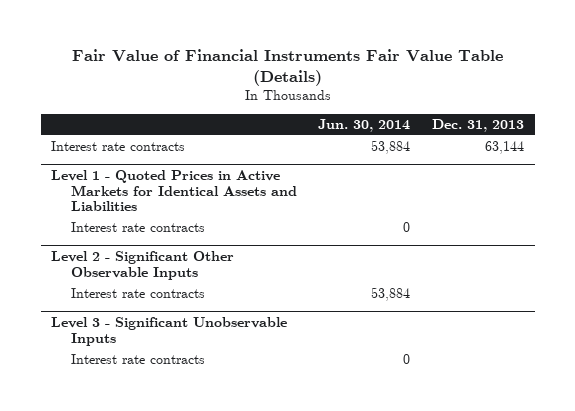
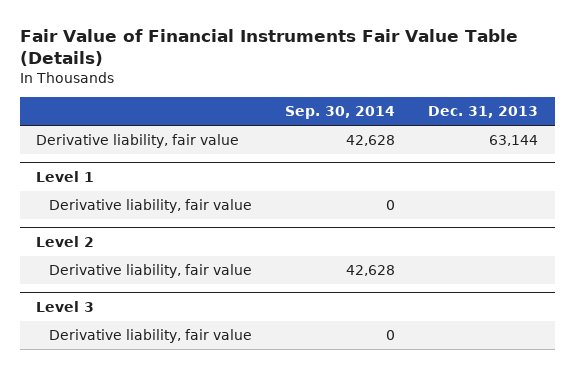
- | Jun. 30, 2014 | Dec. 31, 2013
+ | Sep. 30, 2014 | Dec. 31, 2013
- Interest rate contracts | 53,884 | 63,144
- Level 1 - Quoted Prices in Active Markets for Identical Assets and Liabilities
- Interest rate contracts | 0 |
- Level 2 - Significant Other Observable Inputs
- Interest rate contracts | 53,884 |
- Level 3 - Significant Unobservable Inputs
- Interest rate contracts | 0 |
+ Derivative liability, fair value | 42,628 | 63,144
+ Level 1
+ Derivative liability, fair value | 0 |
+ Level 2
+ Derivative liability, fair value | 42,628 |
+ Level 3
+ Derivative liability, fair value | 0 |

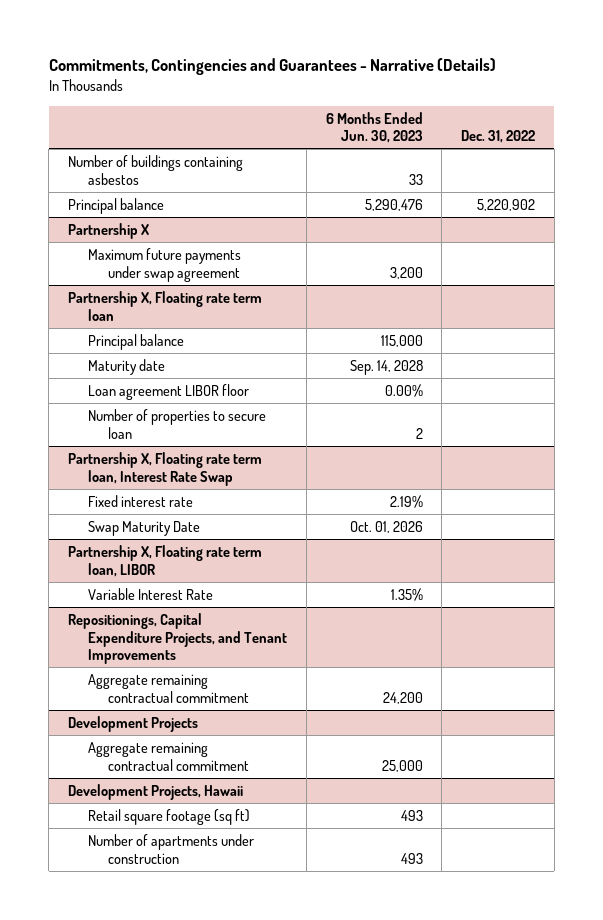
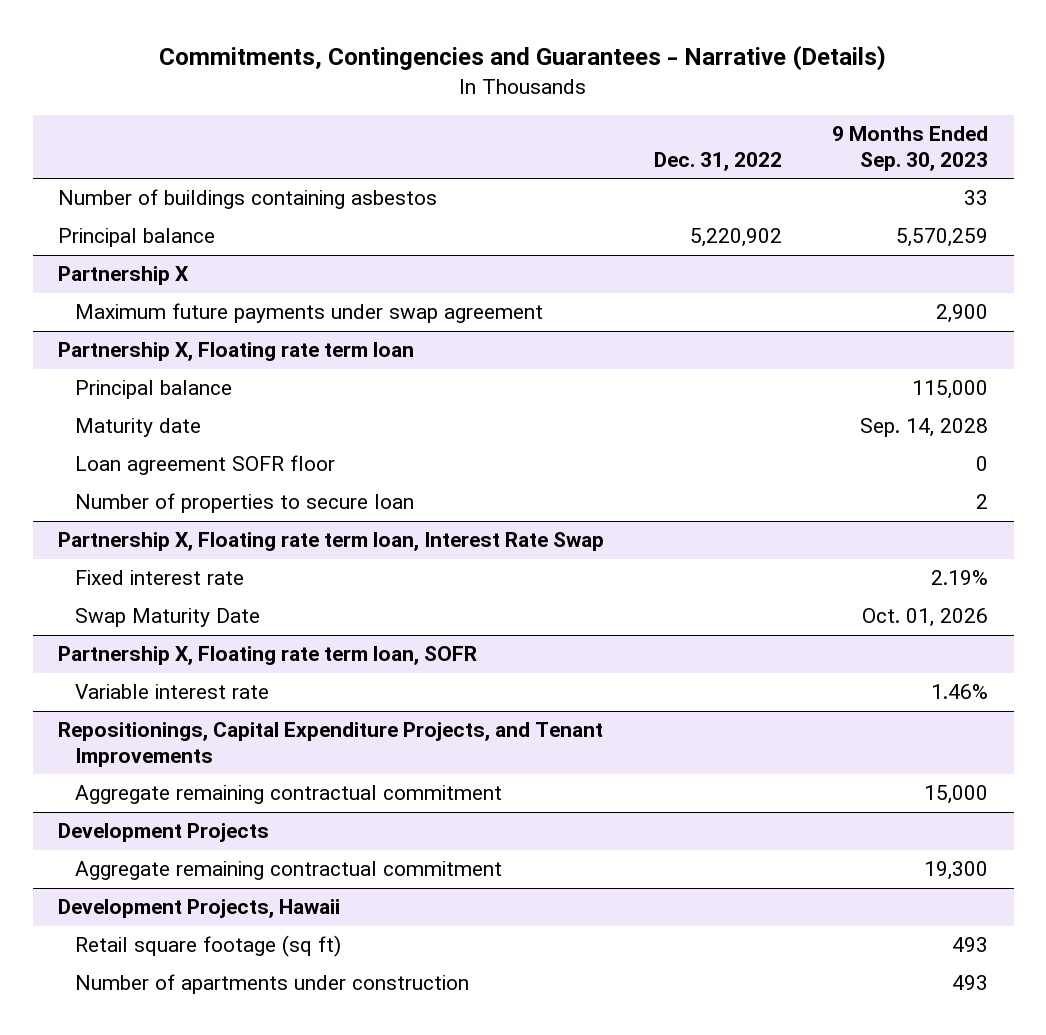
- | 6 Months Ended Jun. 30, 2023 | Dec. 31, 2022
+ | Dec. 31, 2022 | 9 Months Ended Sep. 30, 2023
@ Partnership X, Floating rate term loan
- Loan agreement LIBOR floor | 0.00% |
+ Loan agreement SOFR floor | | 0
- Partnership X, Floating rate term loan, LIBOR
- Variable Interest Rate | 1.35% |
+ Partnership X, Floating rate term loan, SOFR
+ Variable interest rate | | 1.46%

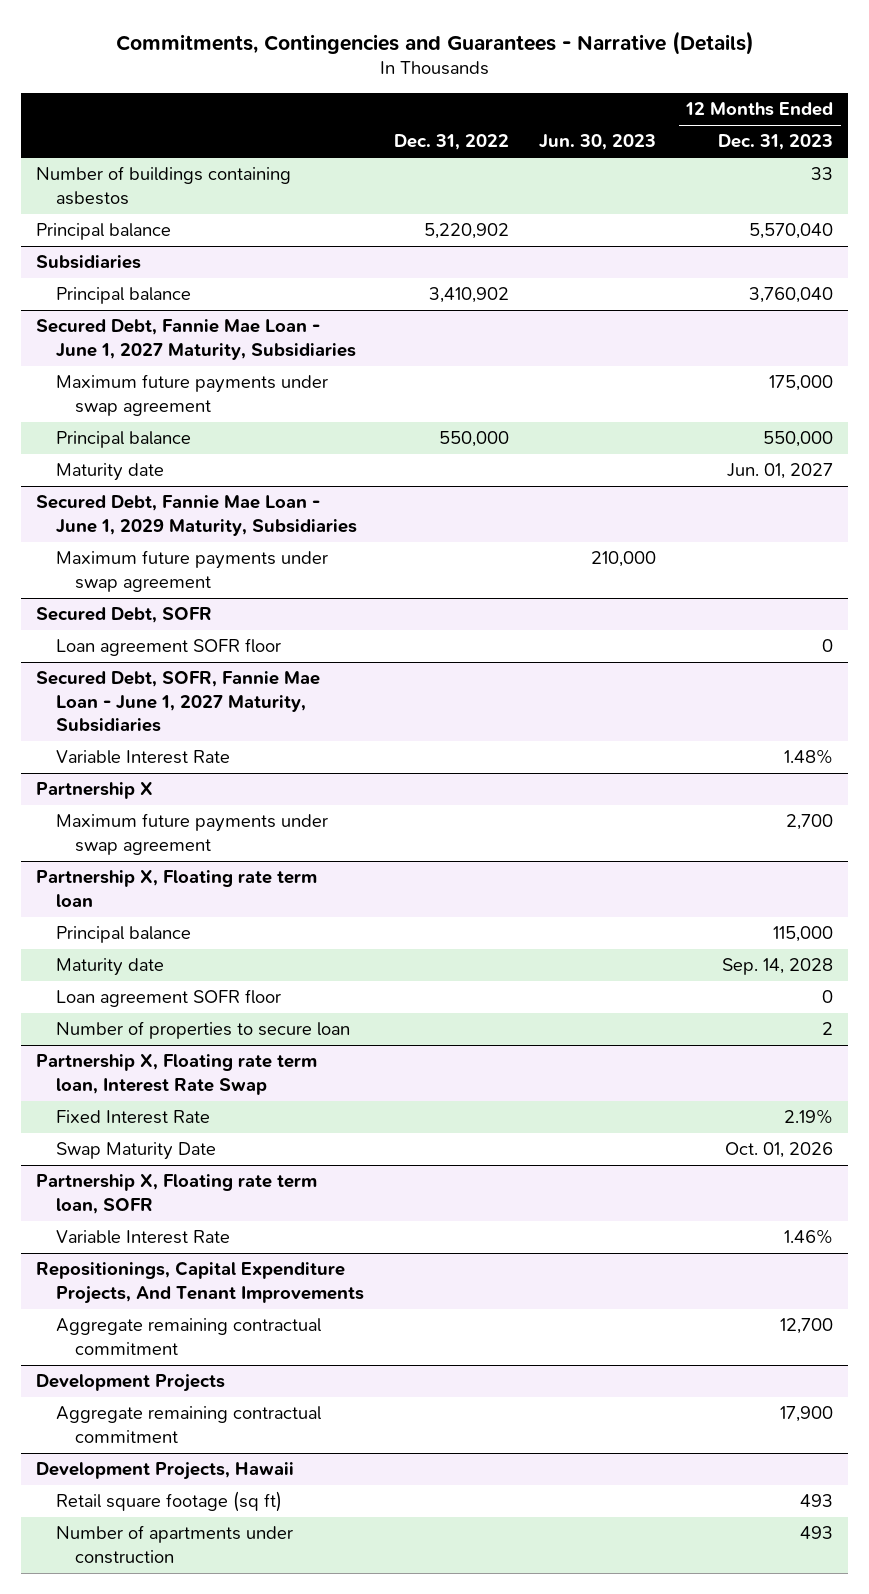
- | Dec. 31, 2022 | 9 Months Ended Sep. 30, 2023
+ | Dec. 31, 2022 | Jun. 30, 2023 | 12 Months Ended Dec. 31, 2023
+ Subsidiaries
+ Principal balance | 3,410,902 | | 3,760,040
+ Secured Debt, Fannie Mae Loan - June 1, 2027 Maturity, Subsidiaries
+ Maximum future payments under swap agreement | | | 175,000
+ Principal balance | 550,000 | | 550,000
+ Maturity date | | | Jun. 01, 2027
+ Secured Debt, Fannie Mae Loan - June 1, 2029 Maturity, Subsidiaries
+ Maximum future payments under swap agreement | | 210,000 |
+ Secured Debt, SOFR
+ Loan agreement SOFR floor | | | 0
+ Secured Debt, SOFR, Fannie Mae Loan - June 1, 2027 Maturity, Subsidiaries
+ Variable Interest Rate | | | 1.48%
@ Partnership X, Floating rate term loan, Interest Rate Swap
- Fixed interest rate | | 2.19%
+ Fixed Interest Rate | | | 2.19%
@ Partnership X, Floating rate term loan, SOFR
- Variable interest rate | | 1.46%
- Repositionings, Capital Expenditure Projects, and Tenant Improvements
@ Partnership X, Floating rate term loan, SOFR
+ Variable Interest Rate | | | 1.46%
+ Repositionings, Capital Expenditure Projects, And Tenant Improvements

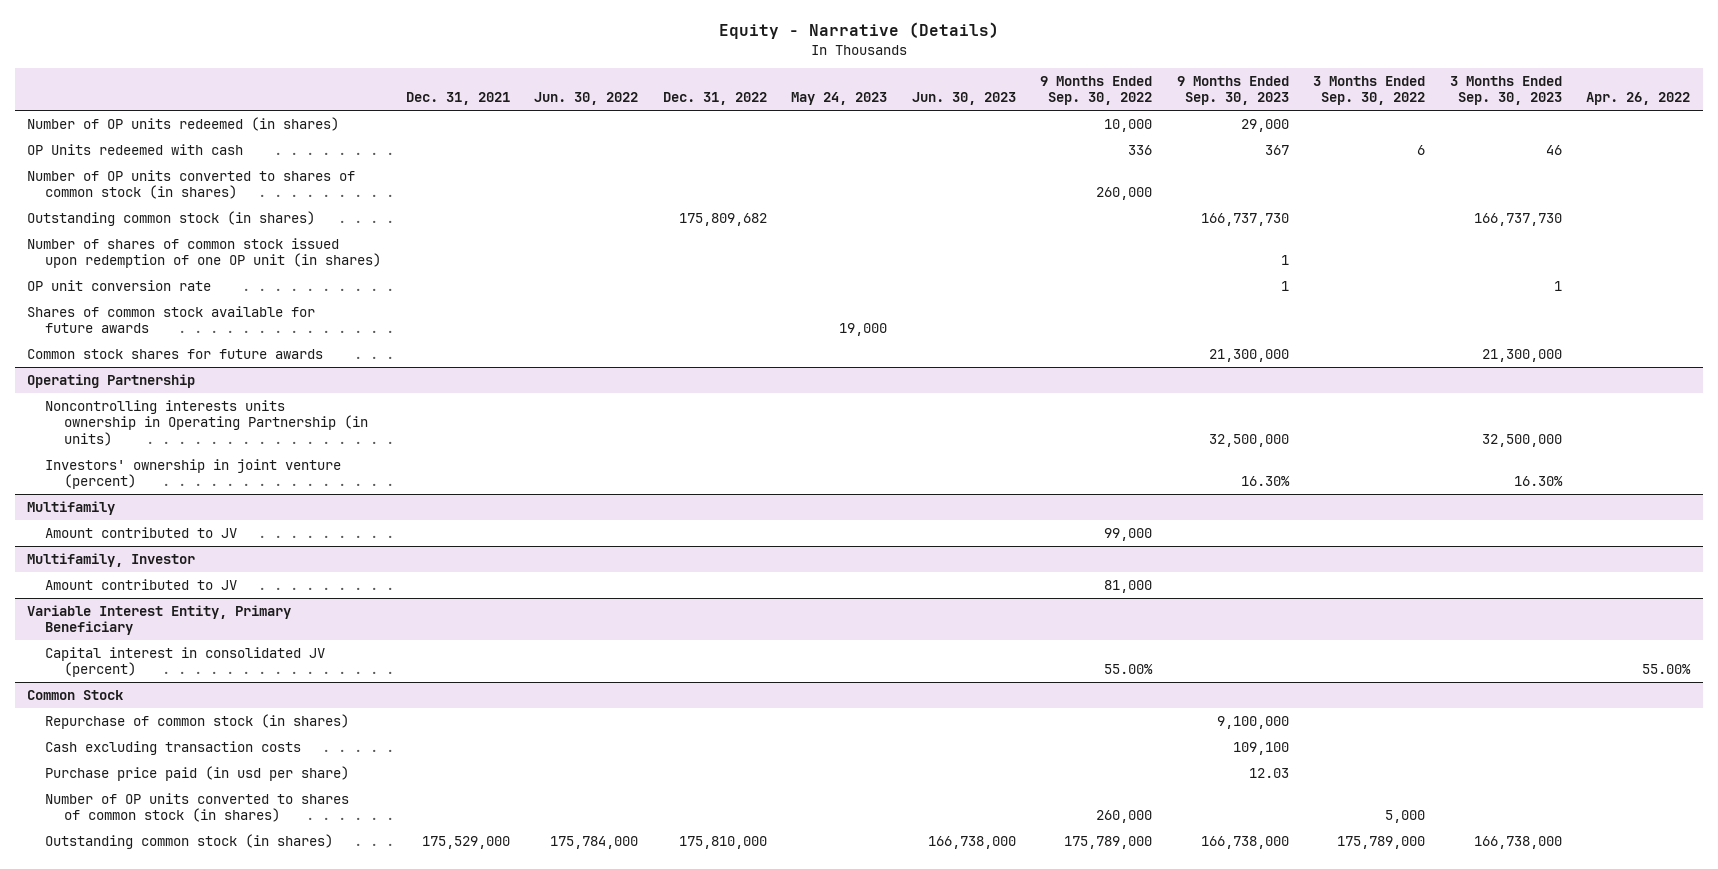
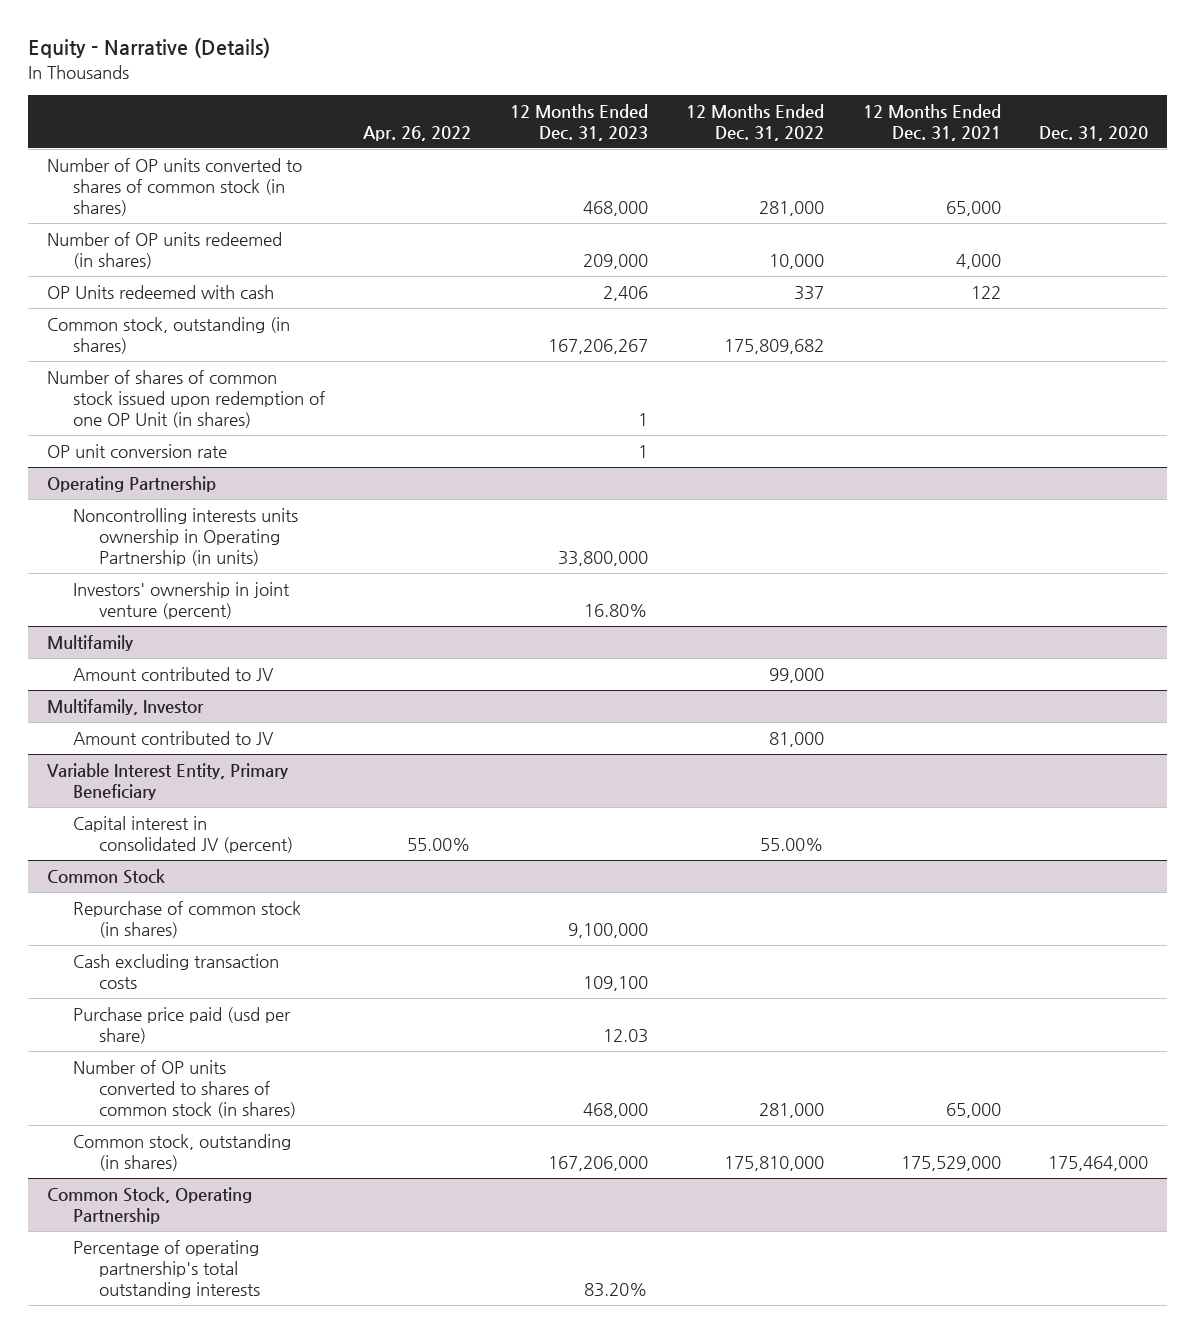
- | Dec. 31, 2021 | Jun. 30, 2022 | Dec. 31, 2022 | May 24, 2023 | Jun. 30, 2023 | 9 Months Ended Sep. 30, 2022 | 9 Months Ended Sep. 30, 2023 | 3 Months Ended Sep. 30, 2022 | 3 Months Ended Sep. 30, 2023 | Apr. 26, 2022
+ | Apr. 26, 2022 | 12 Months Ended Dec. 31, 2023 | 12 Months Ended Dec. 31, 2022 | 12 Months Ended Dec. 31, 2021 | Dec. 31, 2020
moved up: Number of OP units converted to shares of common stock (in shares) | | 468,000 | 281,000 | 65,000 |
- Outstanding common stock (in shares) | | | 175,809,682 | | | | 166,737,730 | | 166,737,730 |
- Number of shares of common stock issued upon redemption of one OP unit (in shares) | | | | | | | 1 | | |
+ Common stock, outstanding (in shares) | | 167,206,267 | 175,809,682 | |
+ Number of shares of common stock issued upon redemption of one OP Unit (in shares) | | 1 | | |
- Shares of common stock available for future awards | | | | 19,000 | | | | | |
- Common stock shares for future awards | | | | | | | 21,300,000 | | 21,300,000 |
@ Common Stock
- Purchase price paid (in usd per share) | | | | | | | 12.03 | | |
+ Purchase price paid (usd per share) | | 12.03 | | |
- Outstanding common stock (in shares) | 175,529,000 | 175,784,000 | 175,810,000 | | 166,738,000 | 175,789,000 | 166,738,000 | 175,789,000 | 166,738,000 |
+ Common stock, outstanding (in shares) | | 167,206,000 | 175,810,000 | 175,529,000 | 175,464,000
+ Common Stock, Operating Partnership
+ Percentage of operating partnership's total outstanding interests | | 83.20% | | |

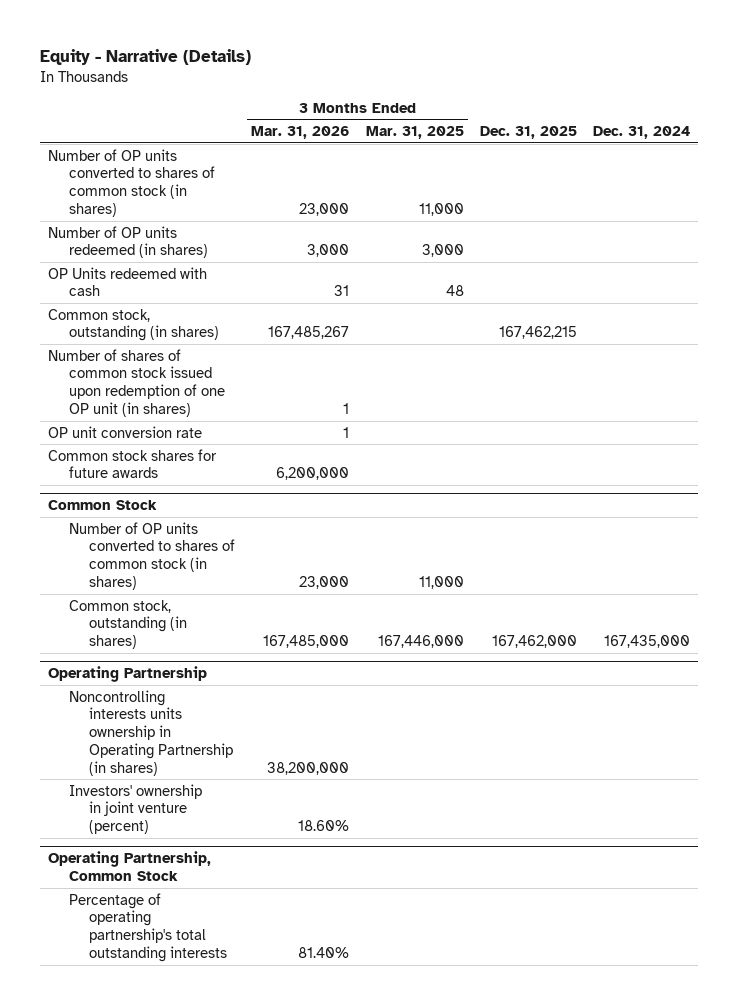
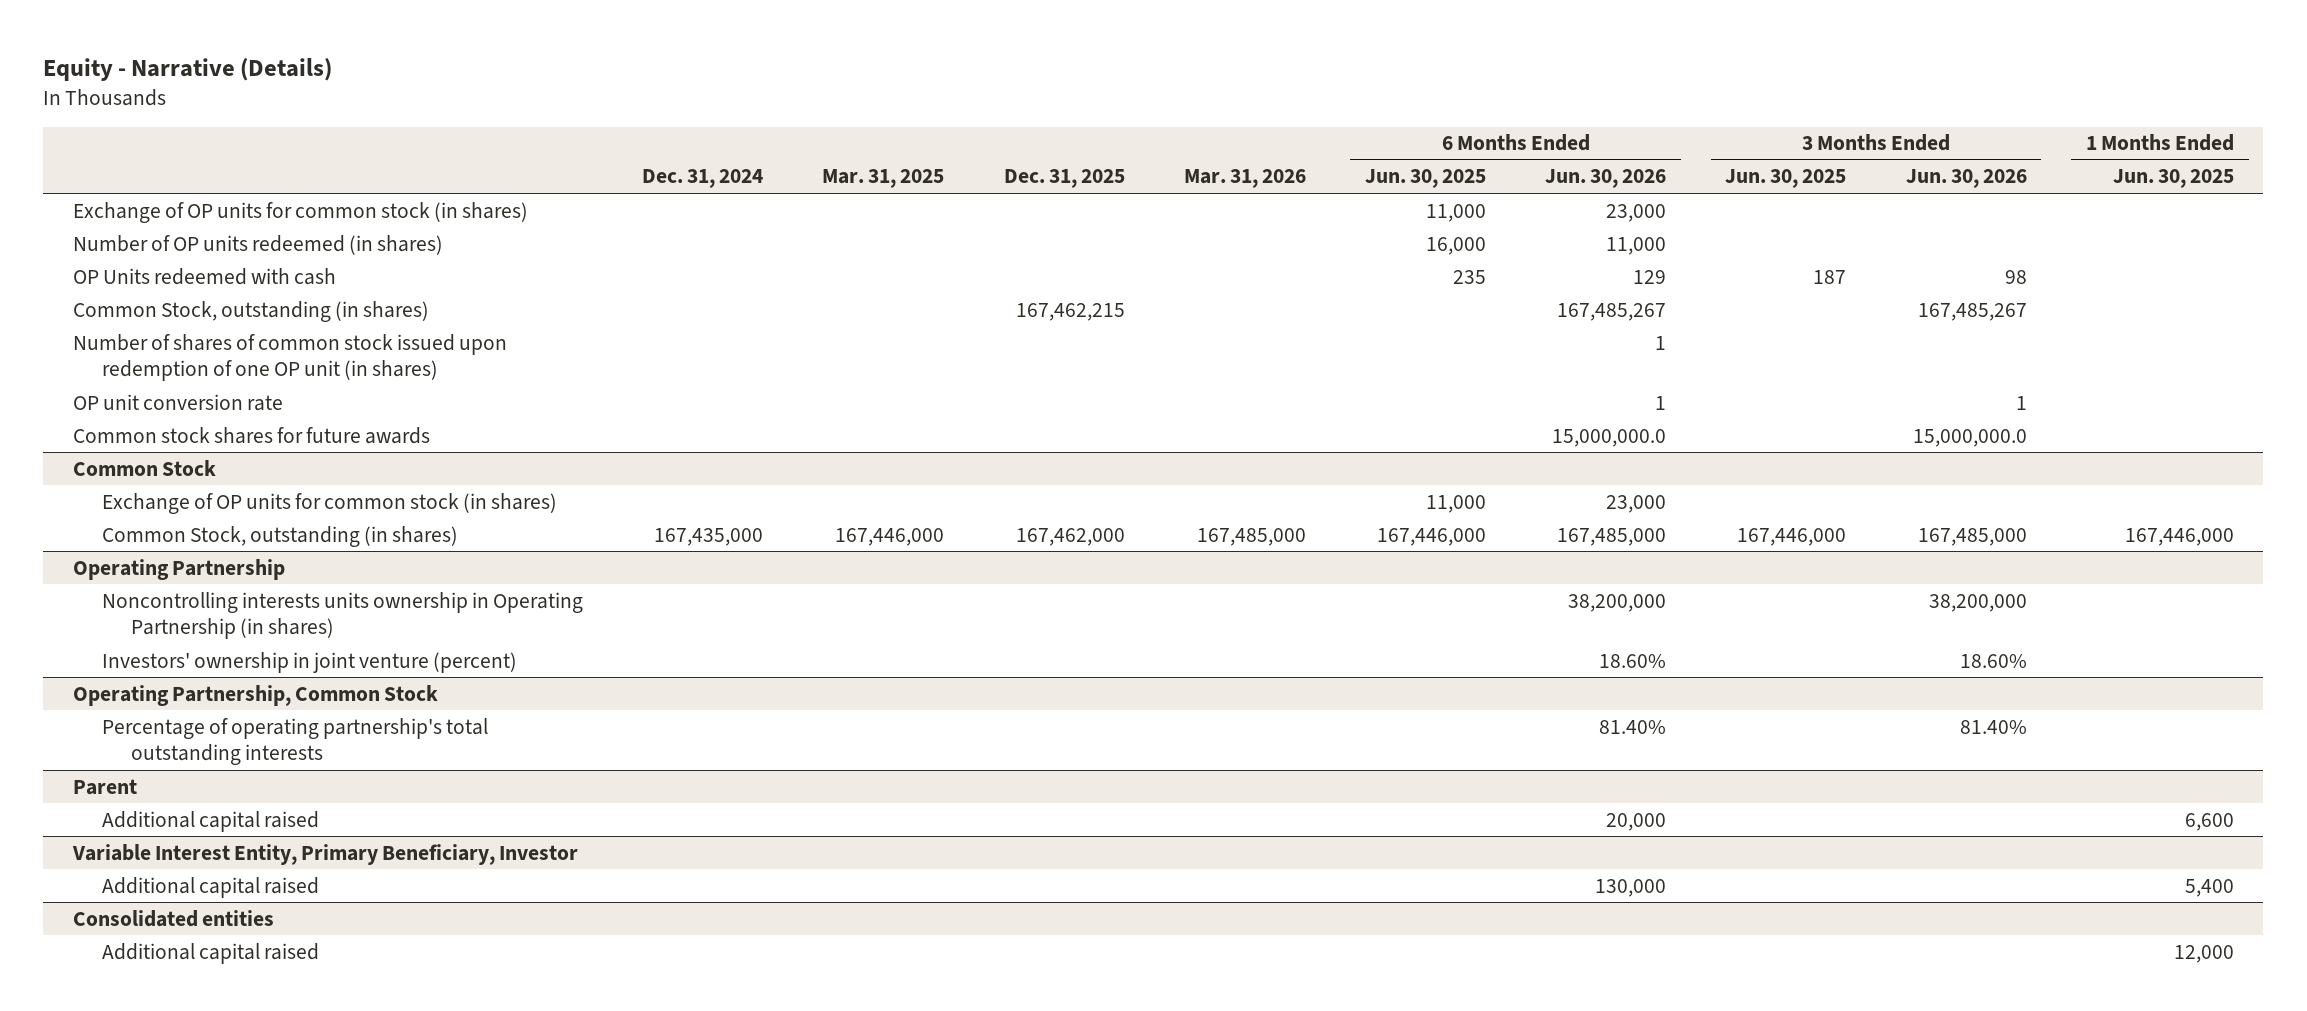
- | 3 Months Ended Mar. 31, 2026 | 3 Months Ended Mar. 31, 2025 | Dec. 31, 2025 | Dec. 31, 2024
+ | Dec. 31, 2024 | Mar. 31, 2025 | Dec. 31, 2025 | Mar. 31, 2026 | 6 Months Ended Jun. 30, 2025 | 6 Months Ended Jun. 30, 2026 | 3 Months Ended Jun. 30, 2025 | 3 Months Ended Jun. 30, 2026 | 1 Months Ended Jun. 30, 2025
- Number of OP units converted to shares of common stock (in shares) | 23,000 | 11,000 | |
+ Exchange of OP units for common stock (in shares) | | | | | 11,000 | 23,000 | | |
- Common stock, outstanding (in shares) | 167,485,267 | | 167,462,215 |
+ Common Stock, outstanding (in shares) | | | 167,462,215 | | | 167,485,267 | | 167,485,267 |
@ Common Stock
- Number of OP units converted to shares of common stock (in shares) | 23,000 | 11,000 | |
- Common stock, outstanding (in shares) | 167,485,000 | 167,446,000 | 167,462,000 | 167,435,000
+ Exchange of OP units for common stock (in shares) | | | | | 11,000 | 23,000 | | |
+ Common Stock, outstanding (in shares) | 167,435,000 | 167,446,000 | 167,462,000 | 167,485,000 | 167,446,000 | 167,485,000 | 167,446,000 | 167,485,000 | 167,446,000
+ Parent
+ Additional capital raised | | | | | | 20,000 | | | 6,600
+ Variable Interest Entity, Primary Beneficiary, Investor
+ Additional capital raised | | | | | | 130,000 | | | 5,400
+ Consolidated entities
+ Additional capital raised | | | | | | | | | 12,000

